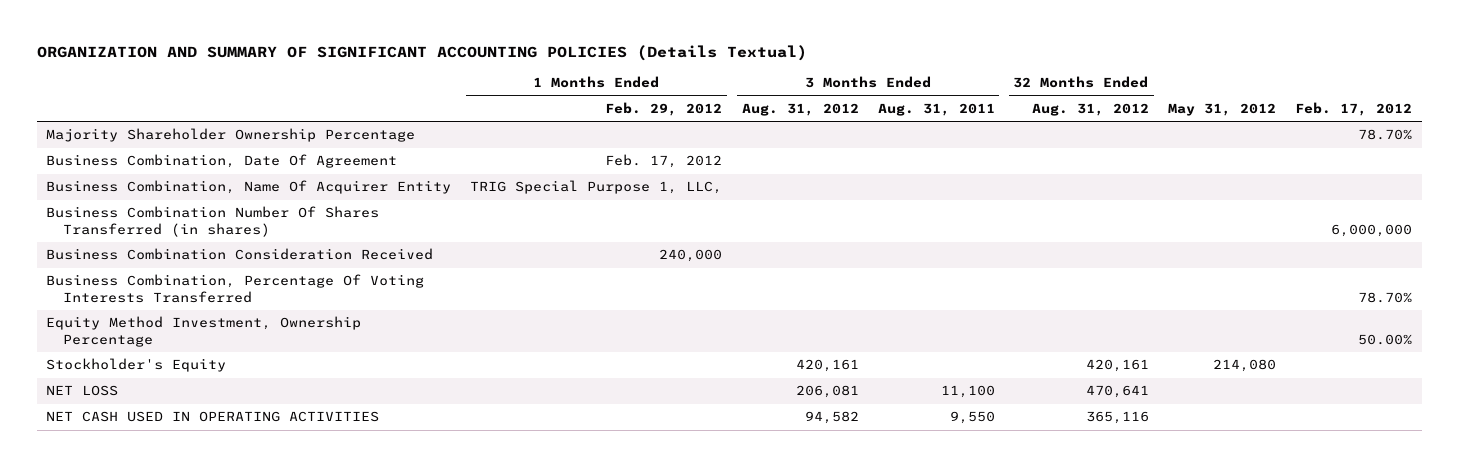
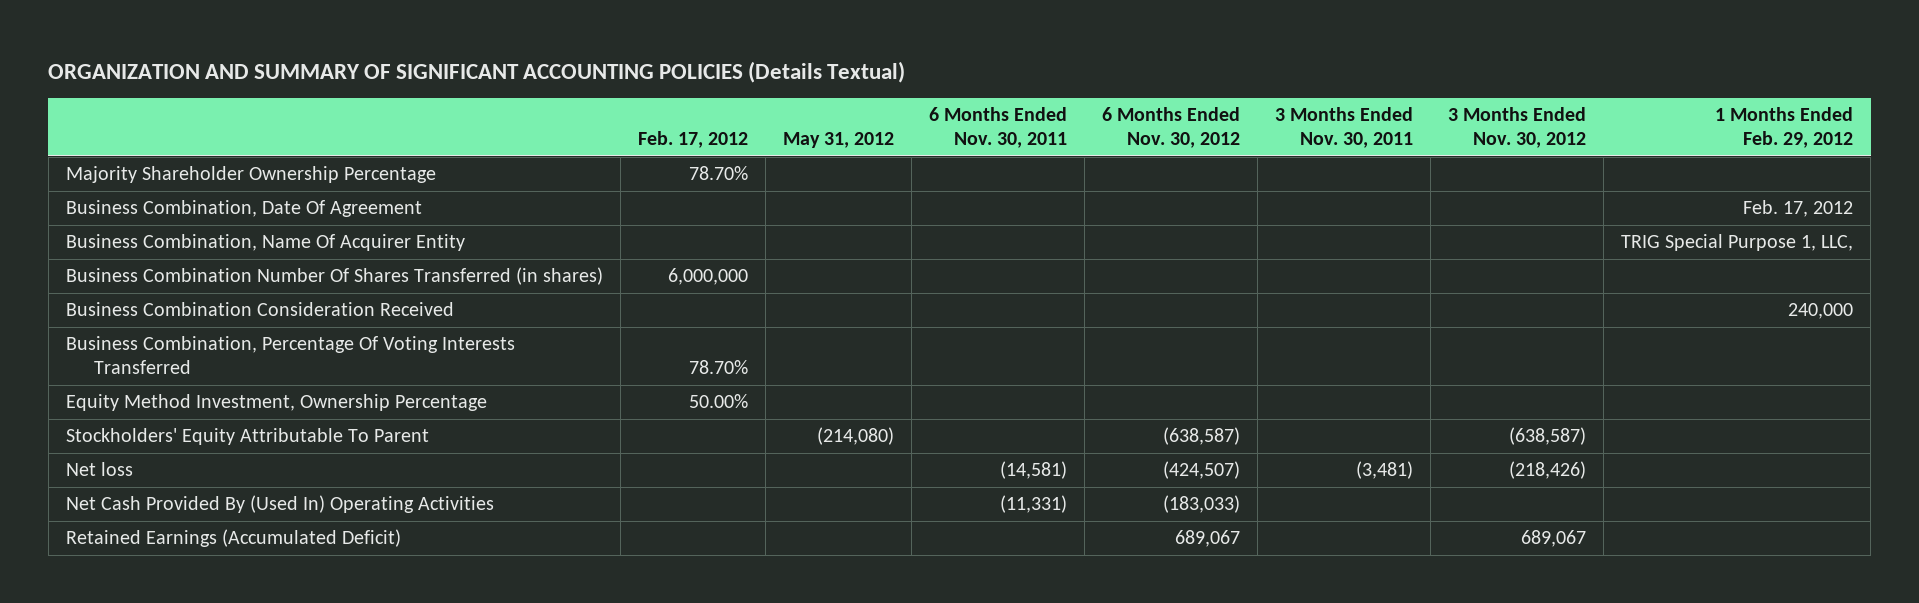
- | 1 Months Ended Feb. 29, 2012 | 3 Months Ended Aug. 31, 2012 | 3 Months Ended Aug. 31, 2011 | 32 Months Ended Aug. 31, 2012 | May 31, 2012 | Feb. 17, 2012
+ | Feb. 17, 2012 | May 31, 2012 | 6 Months Ended Nov. 30, 2011 | 6 Months Ended Nov. 30, 2012 | 3 Months Ended Nov. 30, 2011 | 3 Months Ended Nov. 30, 2012 | 1 Months Ended Feb. 29, 2012
- Stockholder's Equity | | 420,161 | | 420,161 | 214,080 |
- NET LOSS | | 206,081 | 11,100 | 470,641 | |
- NET CASH USED IN OPERATING ACTIVITIES | | 94,582 | 9,550 | 365,116 | |
+ Stockholders' Equity Attributable To Parent | | (214,080) | | (638,587) | | (638,587) |
+ Net loss | | | (14,581) | (424,507) | (3,481) | (218,426) |
+ Net Cash Provided By (Used In) Operating Activities | | | (11,331) | (183,033) | | |
+ Retained Earnings (Accumulated Deficit) | | | | 689,067 | | 689,067 |

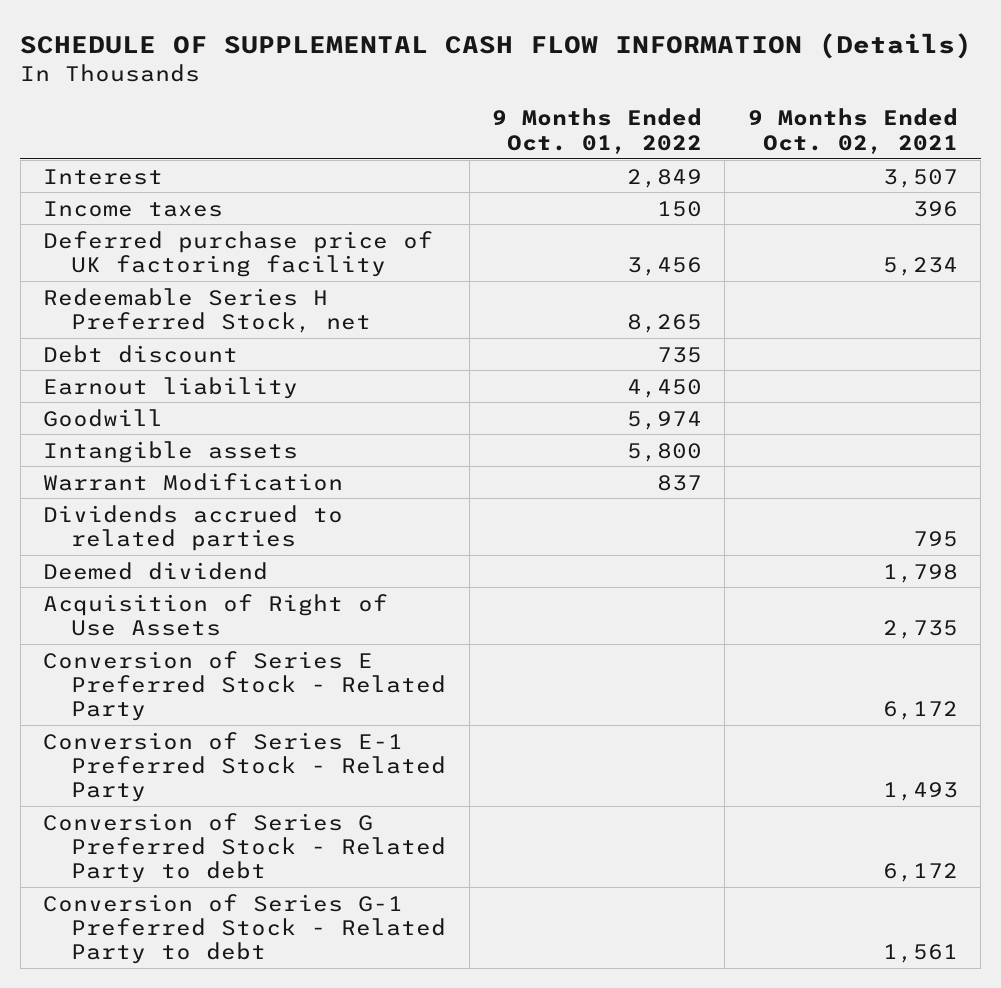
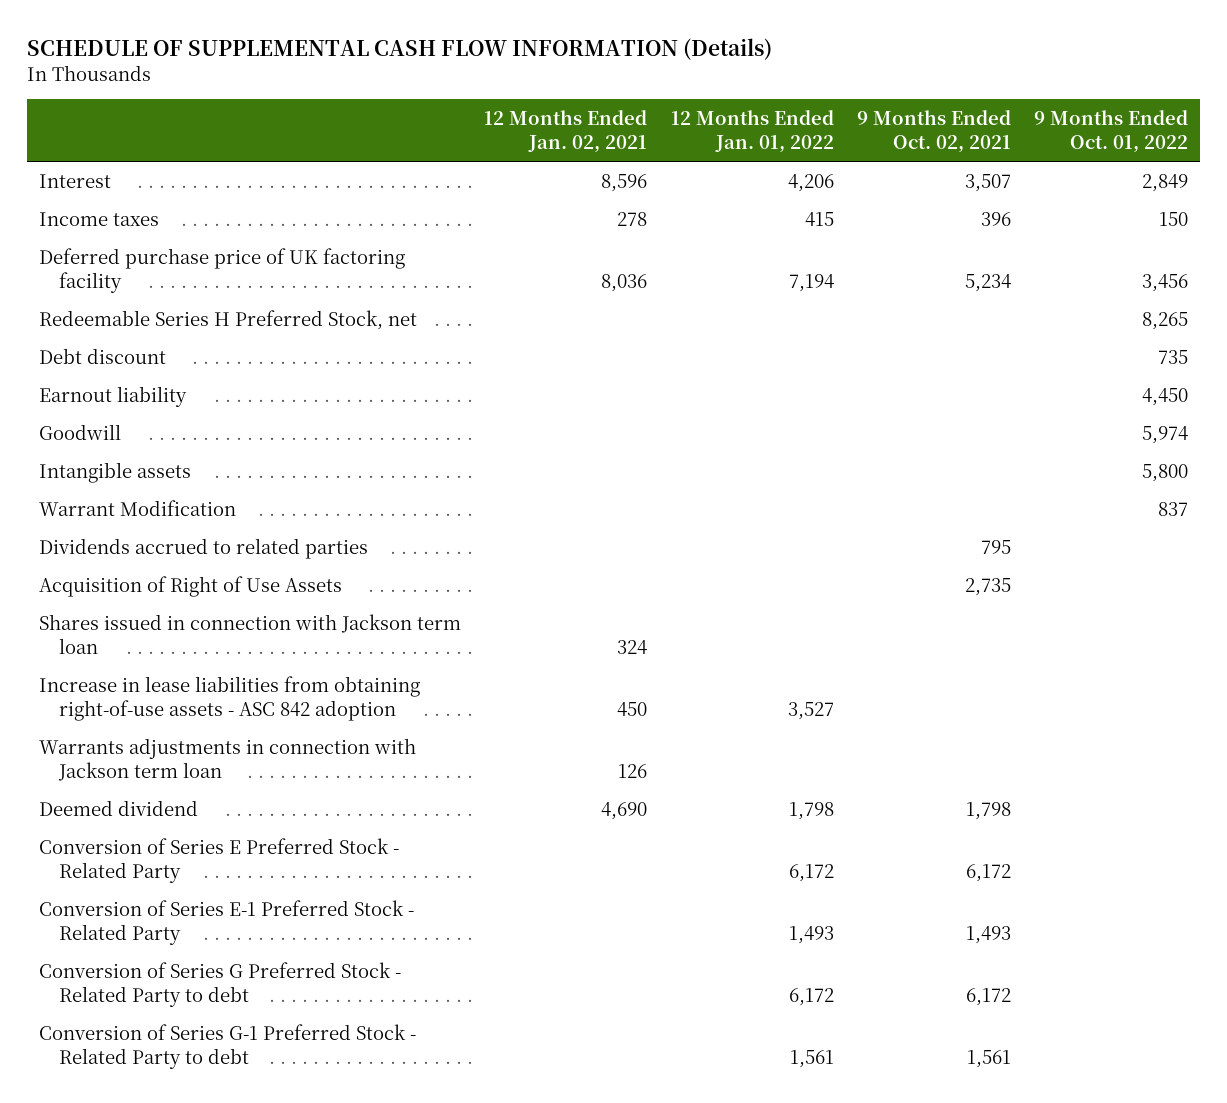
- | 9 Months Ended Oct. 01, 2022 | 9 Months Ended Oct. 02, 2021
+ | 12 Months Ended Jan. 02, 2021 | 12 Months Ended Jan. 01, 2022 | 9 Months Ended Oct. 02, 2021 | 9 Months Ended Oct. 01, 2022
+ Shares issued in connection with Jackson term loan | 324 | | |
+ Increase in lease liabilities from obtaining right-of-use assets - ASC 842 adoption | 450 | 3,527 | |
+ Warrants adjustments in connection with Jackson term loan | 126 | | |
moved down: Deemed dividend | 4,690 | 1,798 | 1,798 |

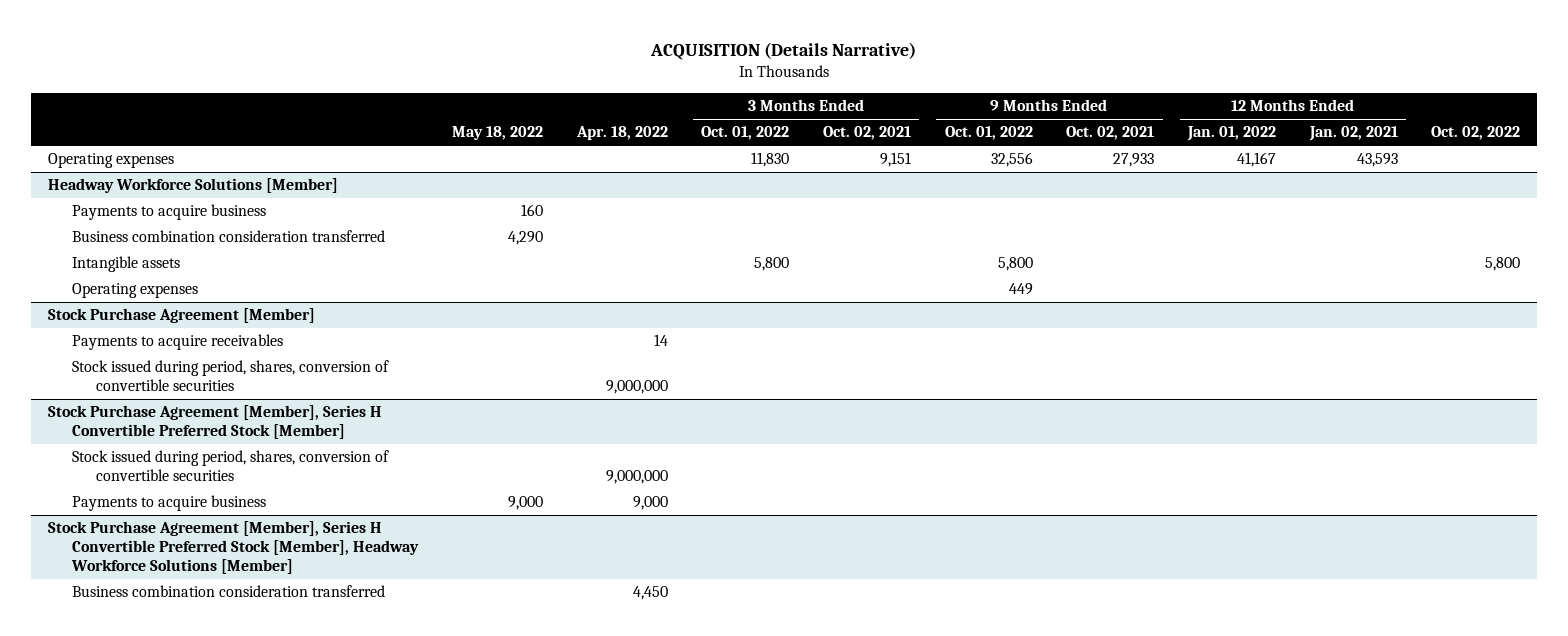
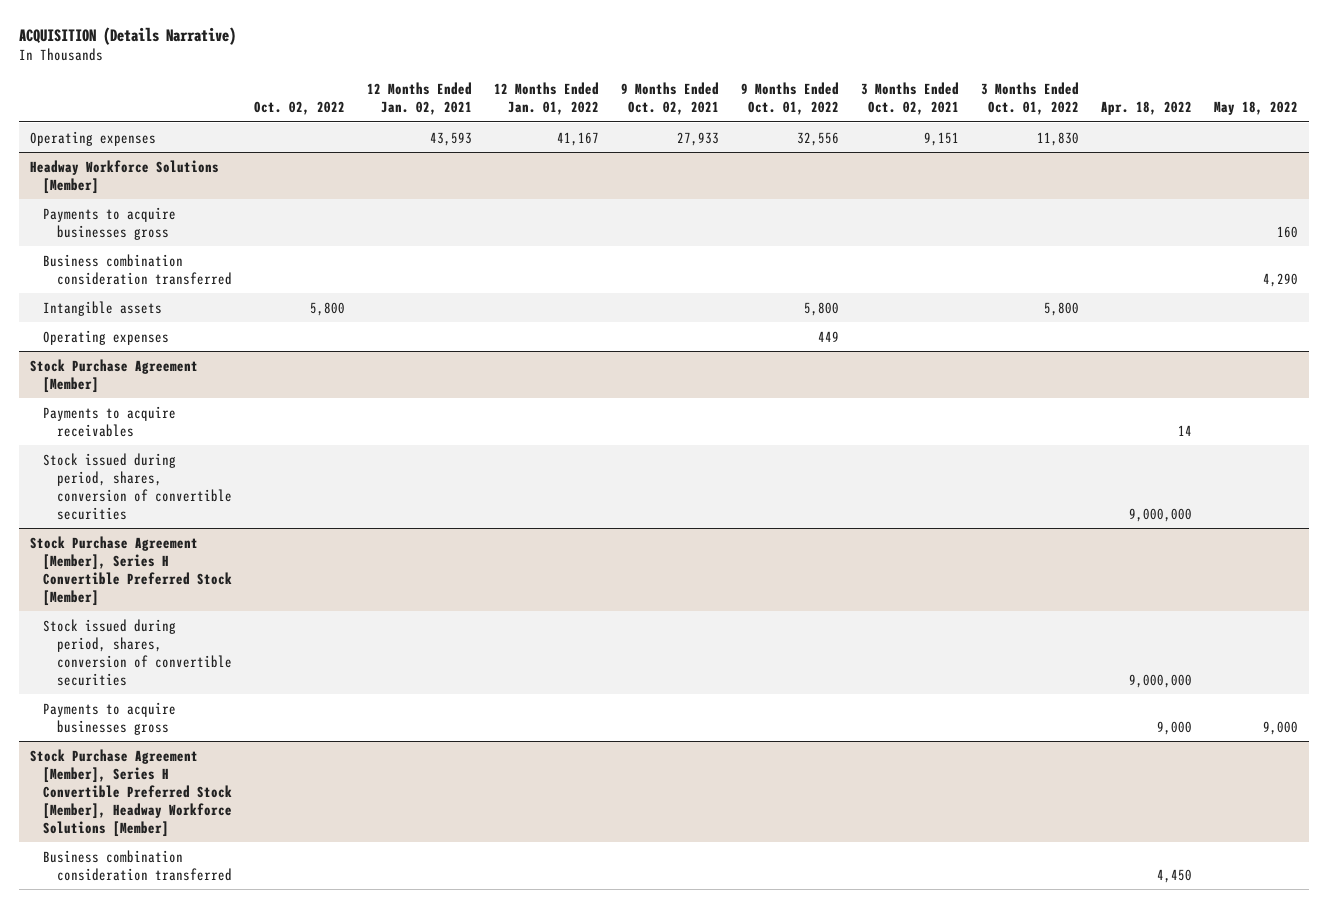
- | May 18, 2022 | Apr. 18, 2022 | 3 Months Ended Oct. 01, 2022 | 3 Months Ended Oct. 02, 2021 | 9 Months Ended Oct. 01, 2022 | 9 Months Ended Oct. 02, 2021 | 12 Months Ended Jan. 01, 2022 | 12 Months Ended Jan. 02, 2021 | Oct. 02, 2022
+ | Oct. 02, 2022 | 12 Months Ended Jan. 02, 2021 | 12 Months Ended Jan. 01, 2022 | 9 Months Ended Oct. 02, 2021 | 9 Months Ended Oct. 01, 2022 | 3 Months Ended Oct. 02, 2021 | 3 Months Ended Oct. 01, 2022 | Apr. 18, 2022 | May 18, 2022
@ Headway Workforce Solutions [Member]
- Payments to acquire business | 160 | | | | | | | |
+ Payments to acquire businesses gross | | | | | | | | | 160
@ Stock Purchase Agreement [Member], Series H Convertible Preferred Stock [Member]
- Payments to acquire business | 9,000 | 9,000 | | | | | | |
+ Payments to acquire businesses gross | | | | | | | | 9,000 | 9,000

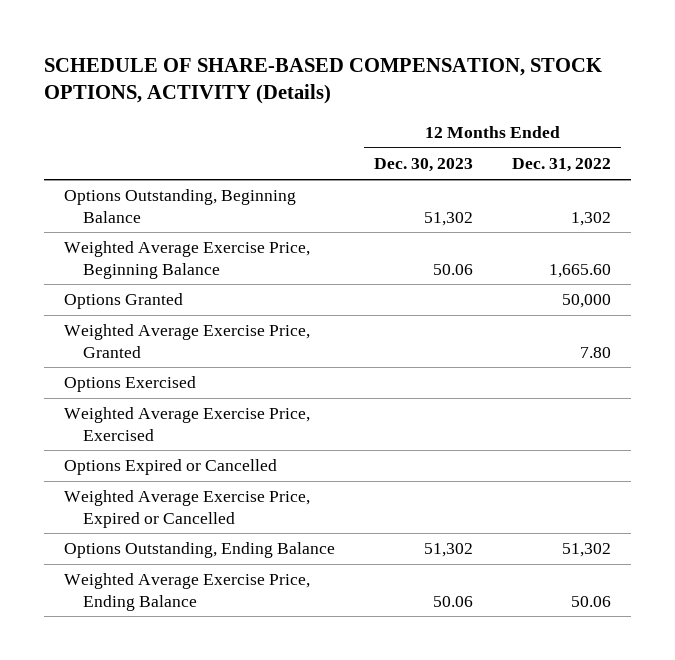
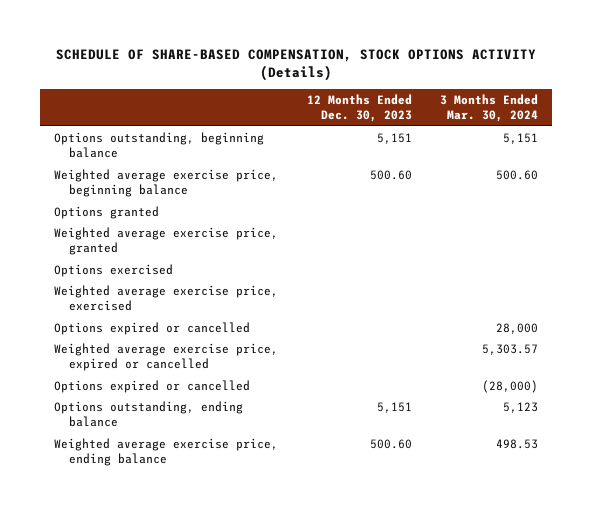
- SCHEDULE OF SHARE-BASED COMPENSATION, STOCK OPTIONS, ACTIVITY (Details)
+ SCHEDULE OF SHARE-BASED COMPENSATION, STOCK OPTIONS ACTIVITY (Details)
- | 12 Months Ended Dec. 30, 2023 | 12 Months Ended Dec. 31, 2022
+ | 12 Months Ended Dec. 30, 2023 | 3 Months Ended Mar. 30, 2024
- Options Outstanding, Beginning Balance | 51,302 | 1,302
- Weighted Average Exercise Price, Beginning Balance | 50.06 | 1,665.60
- Options Granted | | 50,000
- Weighted Average Exercise Price, Granted | | 7.80
- Options Exercised
- Weighted Average Exercise Price, Exercised
- Options Expired or Cancelled
- Weighted Average Exercise Price, Expired or Cancelled
- Options Outstanding, Ending Balance | 51,302 | 51,302
- Weighted Average Exercise Price, Ending Balance | 50.06 | 50.06
+ Options outstanding, beginning balance | 5,151 | 5,151
+ Weighted average exercise price, beginning balance | 500.60 | 500.60
+ Options granted
+ Weighted average exercise price, granted
+ Options exercised
+ Weighted average exercise price, exercised
+ Options expired or cancelled | | 28,000
+ Weighted average exercise price, expired or cancelled | | 5,303.57
+ Options expired or cancelled | | (28,000)
+ Options outstanding, ending balance | 5,151 | 5,123
+ Weighted average exercise price, ending balance | 500.60 | 498.53

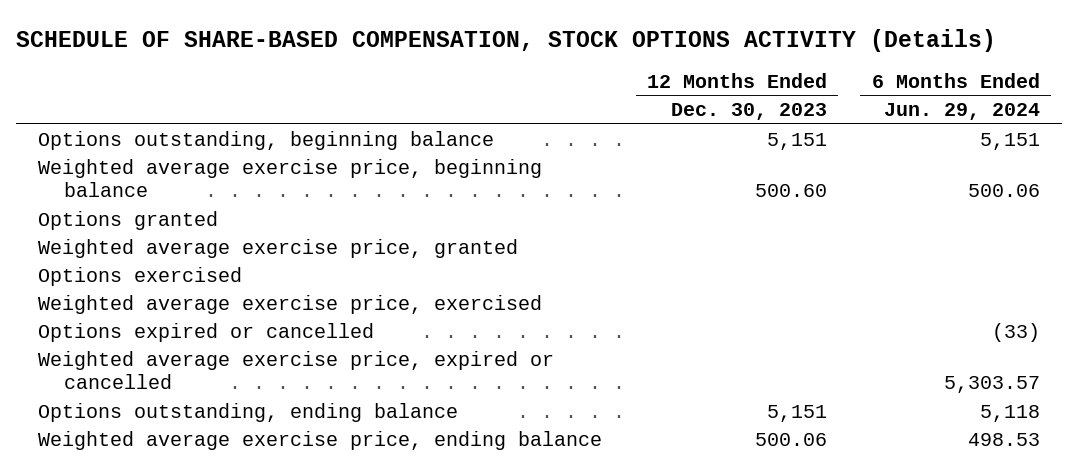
- | 12 Months Ended Dec. 30, 2023 | 3 Months Ended Mar. 30, 2024
+ | 12 Months Ended Dec. 30, 2023 | 6 Months Ended Jun. 29, 2024
- Options expired or cancelled | | (28,000)
- Weighted average exercise price, ending balance | 500.60 | 498.53
+ Weighted average exercise price, ending balance | 500.06 | 498.53

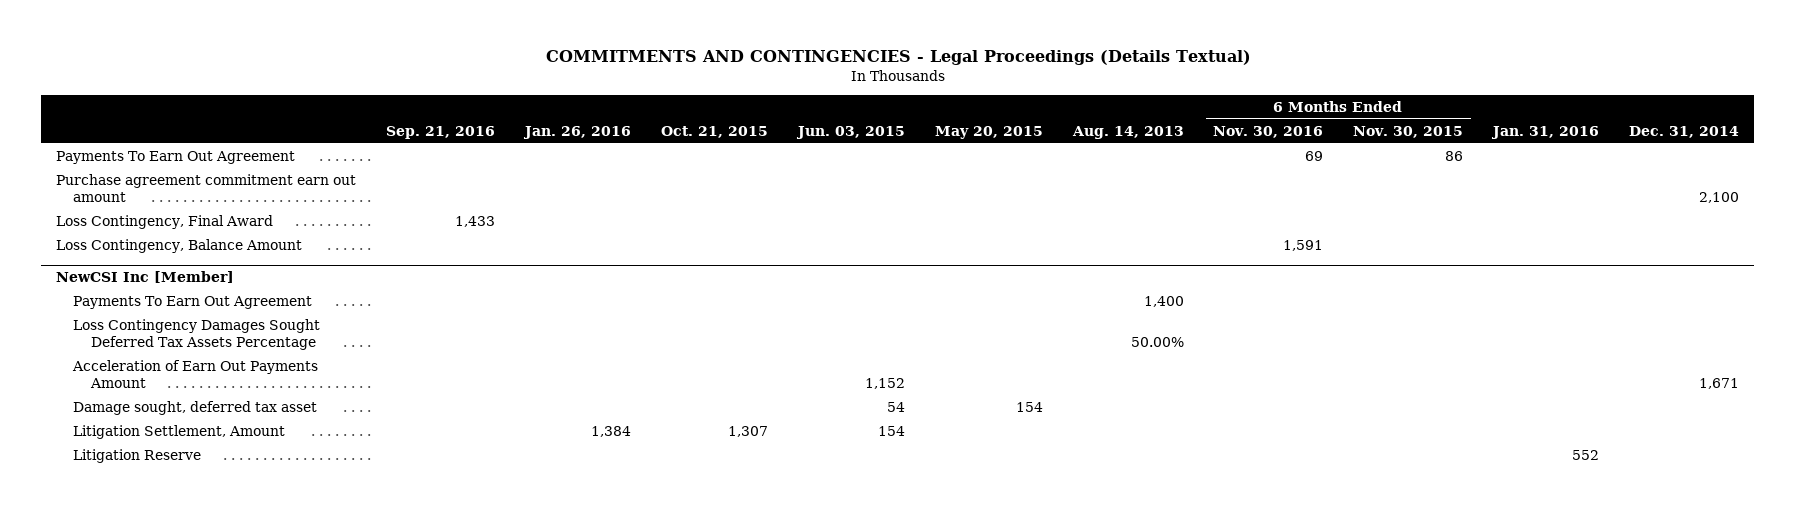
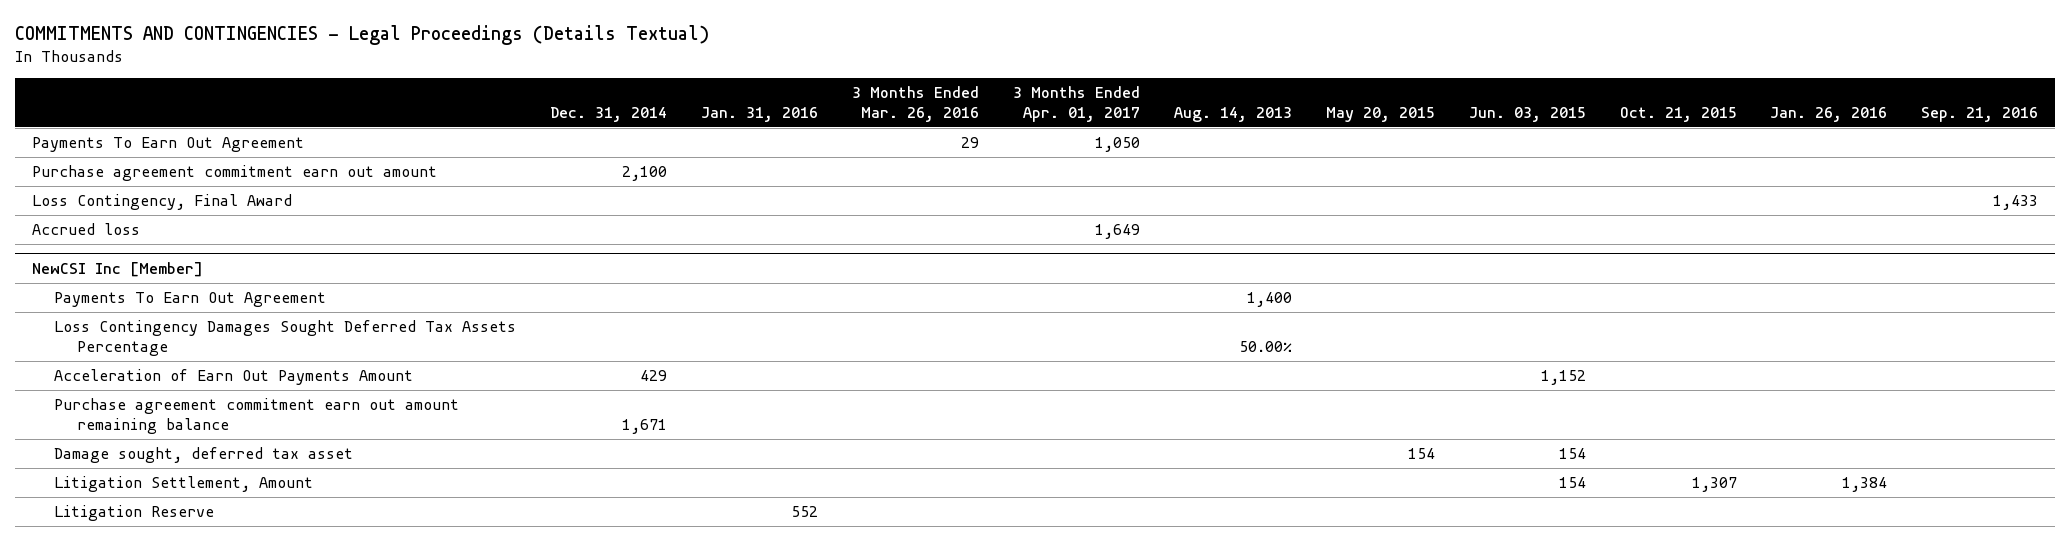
- | Sep. 21, 2016 | Jan. 26, 2016 | Oct. 21, 2015 | Jun. 03, 2015 | May 20, 2015 | Aug. 14, 2013 | 6 Months Ended Nov. 30, 2016 | 6 Months Ended Nov. 30, 2015 | Jan. 31, 2016 | Dec. 31, 2014
+ | Dec. 31, 2014 | Jan. 31, 2016 | 3 Months Ended Mar. 26, 2016 | 3 Months Ended Apr. 01, 2017 | Aug. 14, 2013 | May 20, 2015 | Jun. 03, 2015 | Oct. 21, 2015 | Jan. 26, 2016 | Sep. 21, 2016
- Loss Contingency, Balance Amount | | | | | | | 1,591 | | |
+ Accrued loss | | | | 1,649 | | | | | |
@ NewCSI Inc [Member]
- Acceleration of Earn Out Payments Amount | | | | 1,152 | | | | | | 1,671
- Damage sought, deferred tax asset | | | | 54 | 154 | | | | |
+ Acceleration of Earn Out Payments Amount | 429 | | | | | | 1,152 | | |
+ Purchase agreement commitment earn out amount remaining balance | 1,671 | | | | | | | | |
+ Damage sought, deferred tax asset | | | | | | 154 | 154 | | |

